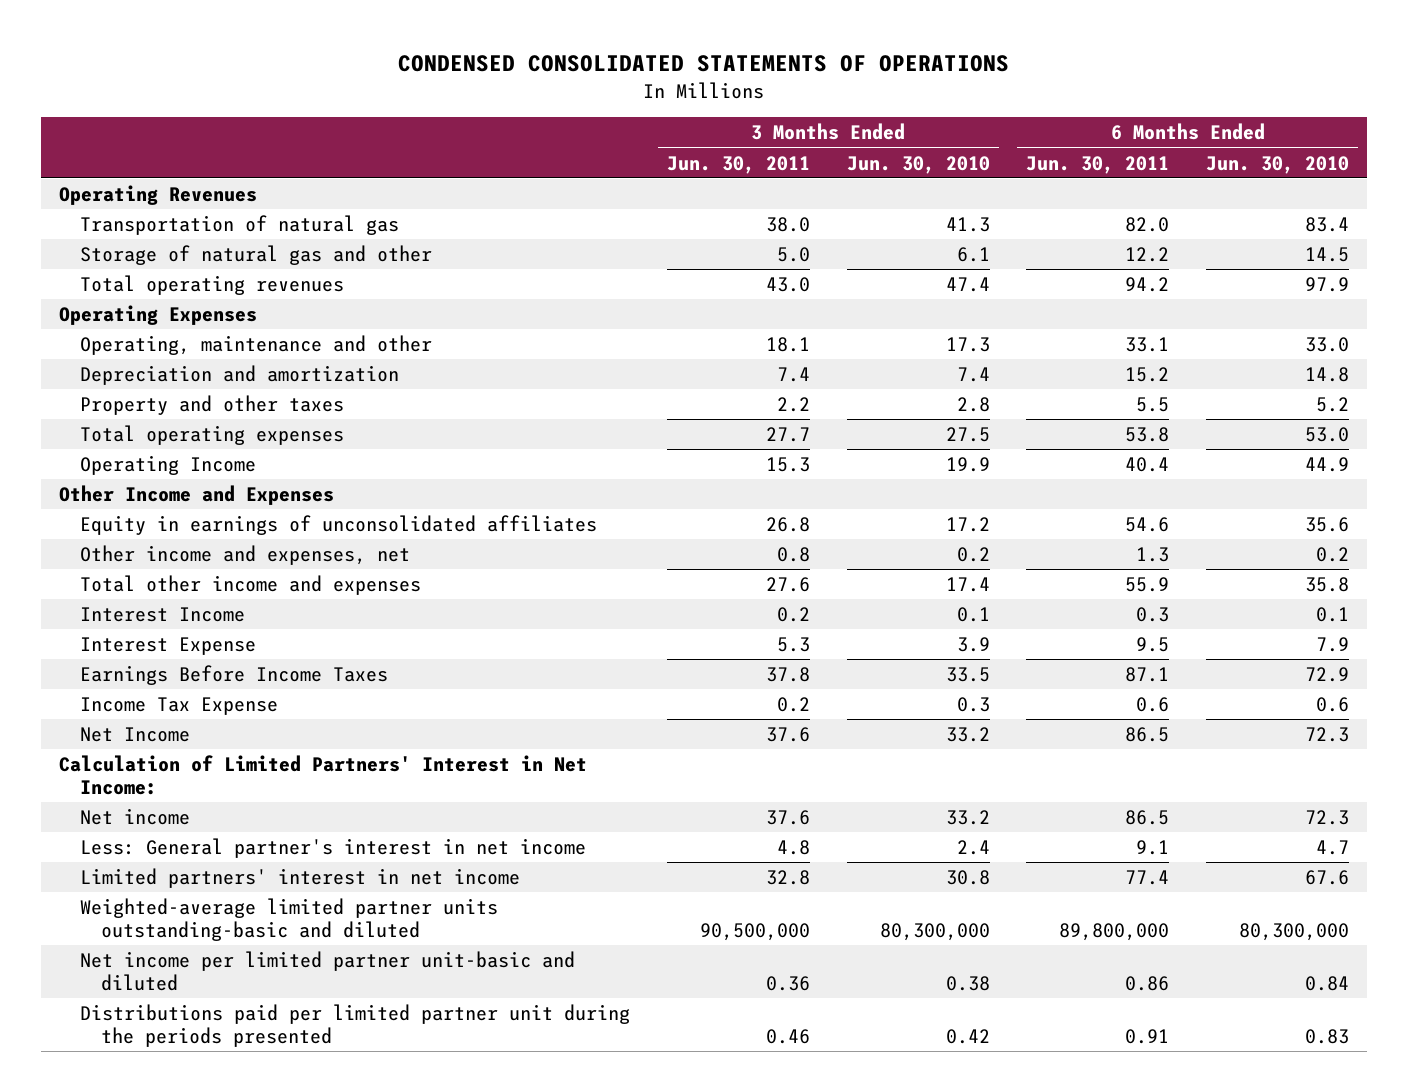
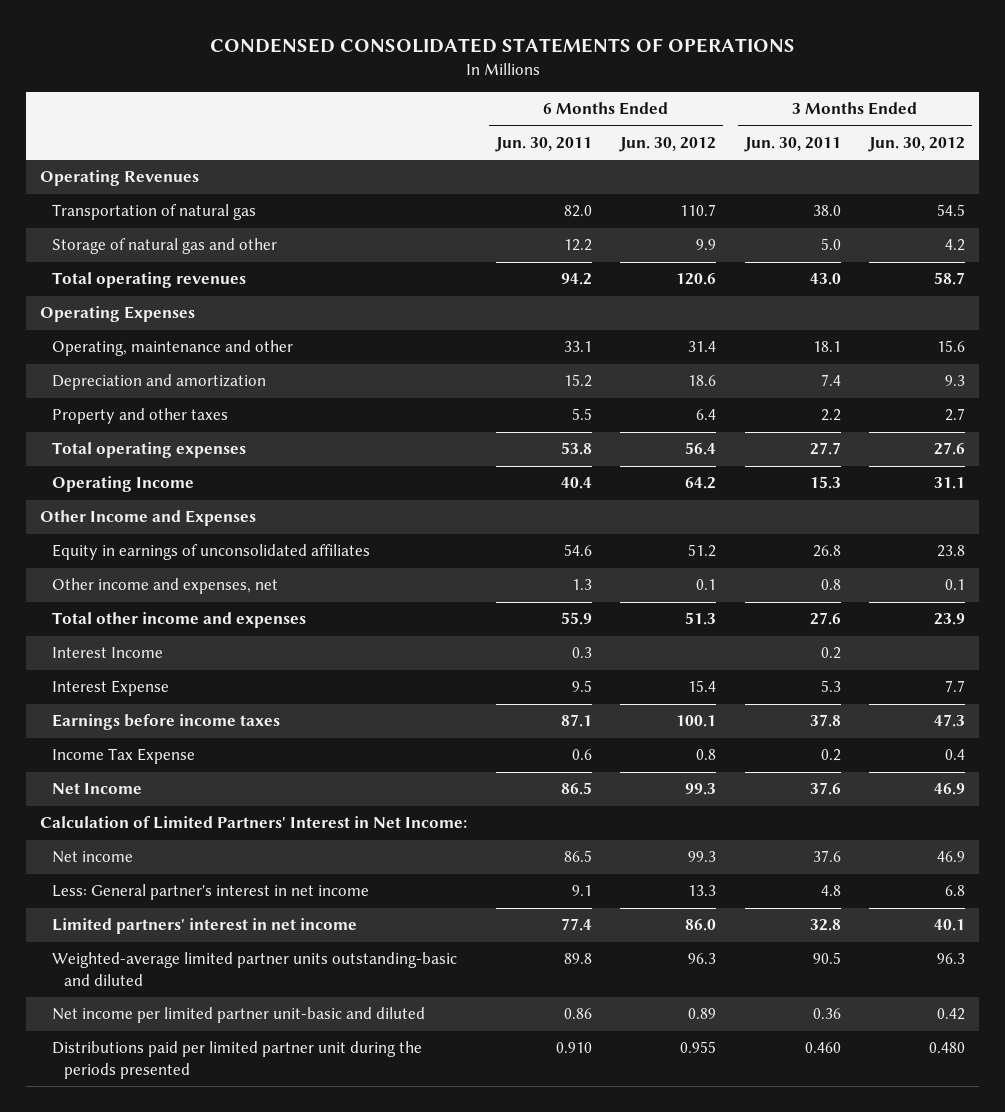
- | 3 Months Ended Jun. 30, 2011 | 3 Months Ended Jun. 30, 2010 | 6 Months Ended Jun. 30, 2011 | 6 Months Ended Jun. 30, 2010
+ | 6 Months Ended Jun. 30, 2011 | 6 Months Ended Jun. 30, 2012 | 3 Months Ended Jun. 30, 2011 | 3 Months Ended Jun. 30, 2012
- Earnings Before Income Taxes | 37.8 | 33.5 | 87.1 | 72.9
+ Earnings before income taxes | 87.1 | 100.1 | 37.8 | 47.3
- Weighted-average limited partner units outstanding-basic and diluted | 90,500,000 | 80,300,000 | 89,800,000 | 80,300,000
+ Weighted-average limited partner units outstanding-basic and diluted | 89.8 | 96.3 | 90.5 | 96.3
- Distributions paid per limited partner unit during the periods presented | 0.46 | 0.42 | 0.91 | 0.83
+ Distributions paid per limited partner unit during the periods presented | 0.910 | 0.955 | 0.460 | 0.480

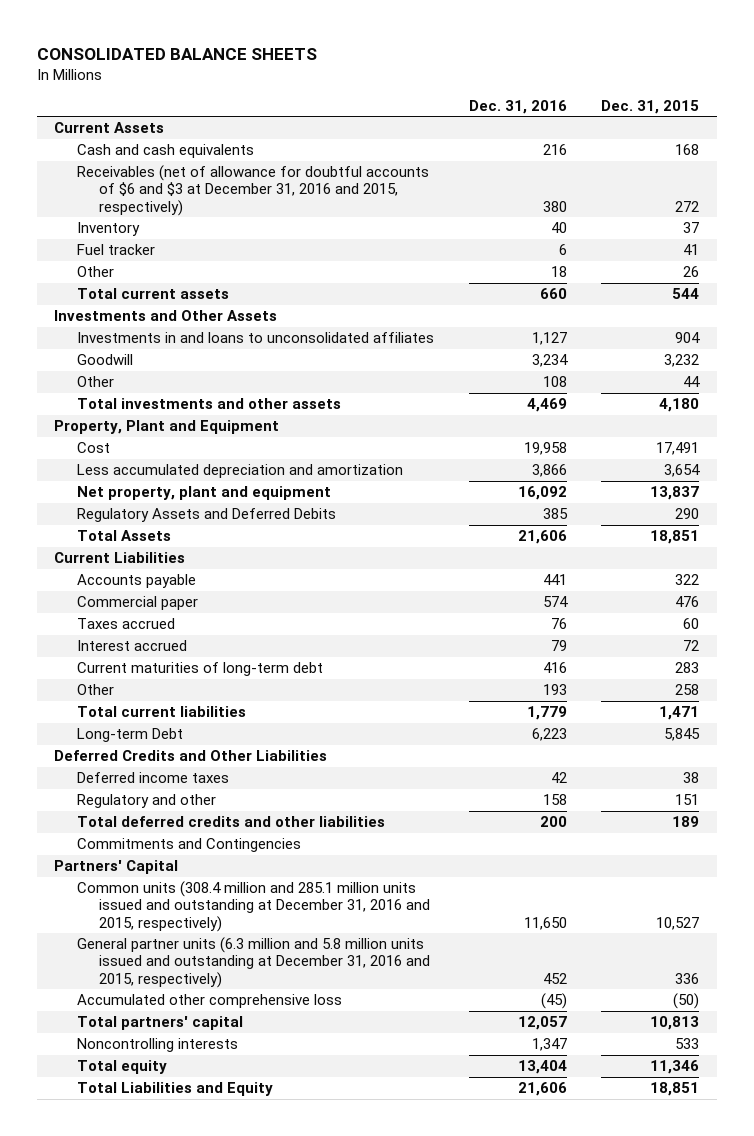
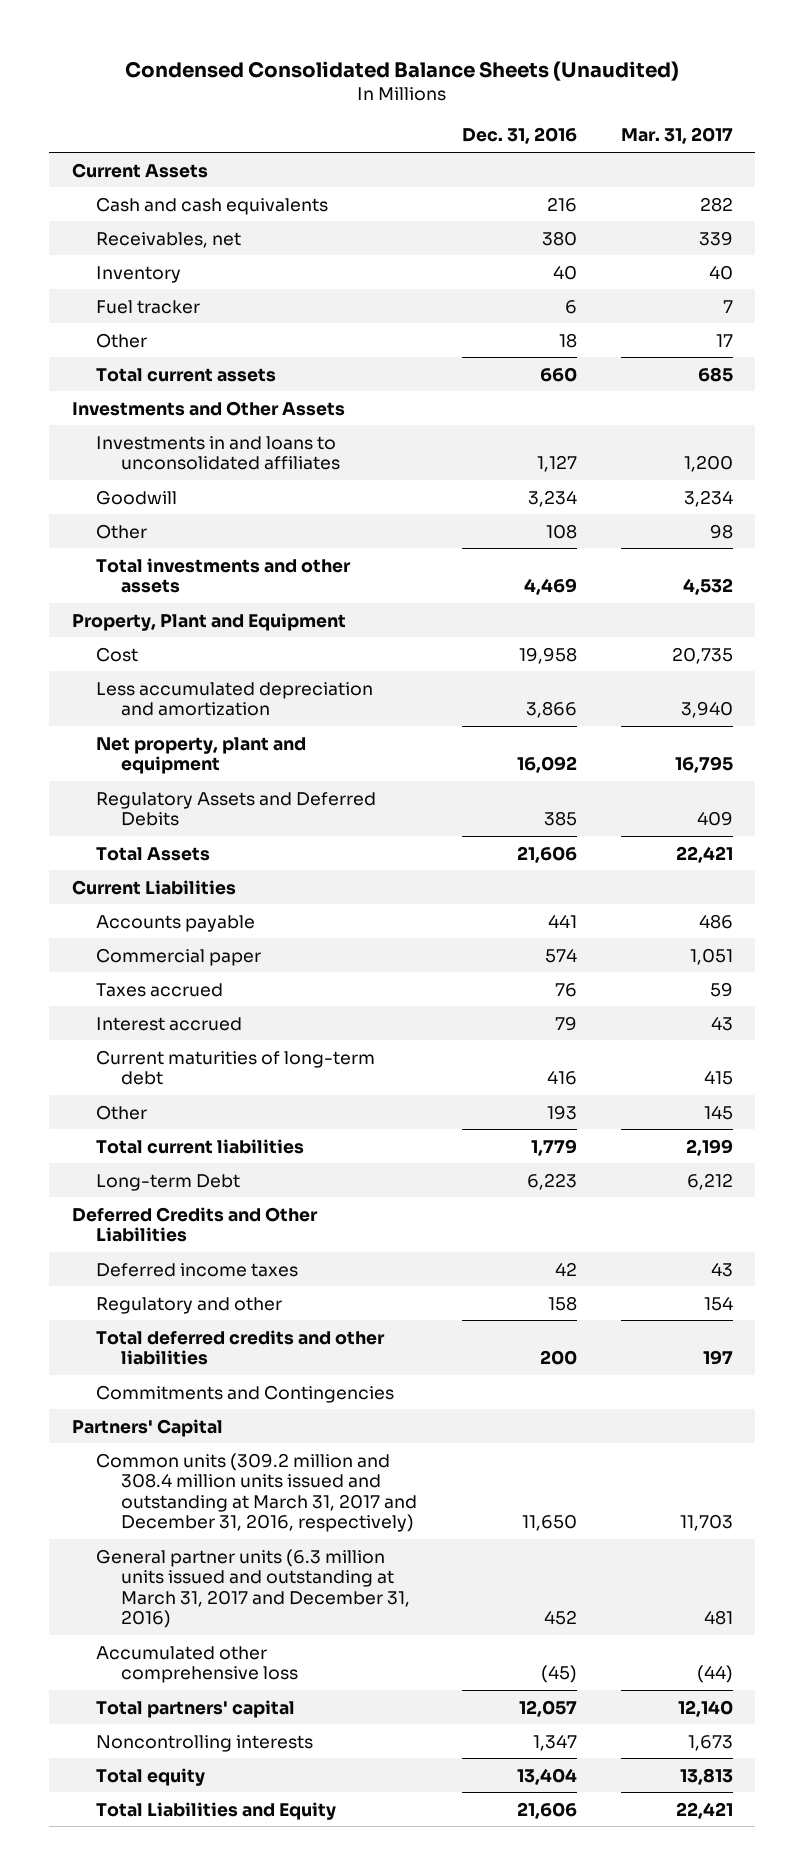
- CONSOLIDATED BALANCE SHEETS
+ Condensed Consolidated Balance Sheets (Unaudited)
- | Dec. 31, 2016 | Dec. 31, 2015
+ | Dec. 31, 2016 | Mar. 31, 2017
- Receivables (net of allowance for doubtful accounts of $6 and $3 at December 31, 2016 and 2015, respectively) | 380 | 272
+ Receivables, net | 380 | 339
- Common units (308.4 million and 285.1 million units issued and outstanding at December 31, 2016 and 2015, respectively) | 11,650 | 10,527
- General partner units (6.3 million and 5.8 million units issued and outstanding at December 31, 2016 and 2015, respectively) | 452 | 336
+ Common units (309.2 million and 308.4 million units issued and outstanding at March 31, 2017 and December 31, 2016, respectively) | 11,650 | 11,703
+ General partner units (6.3 million units issued and outstanding at March 31, 2017 and December 31, 2016) | 452 | 481

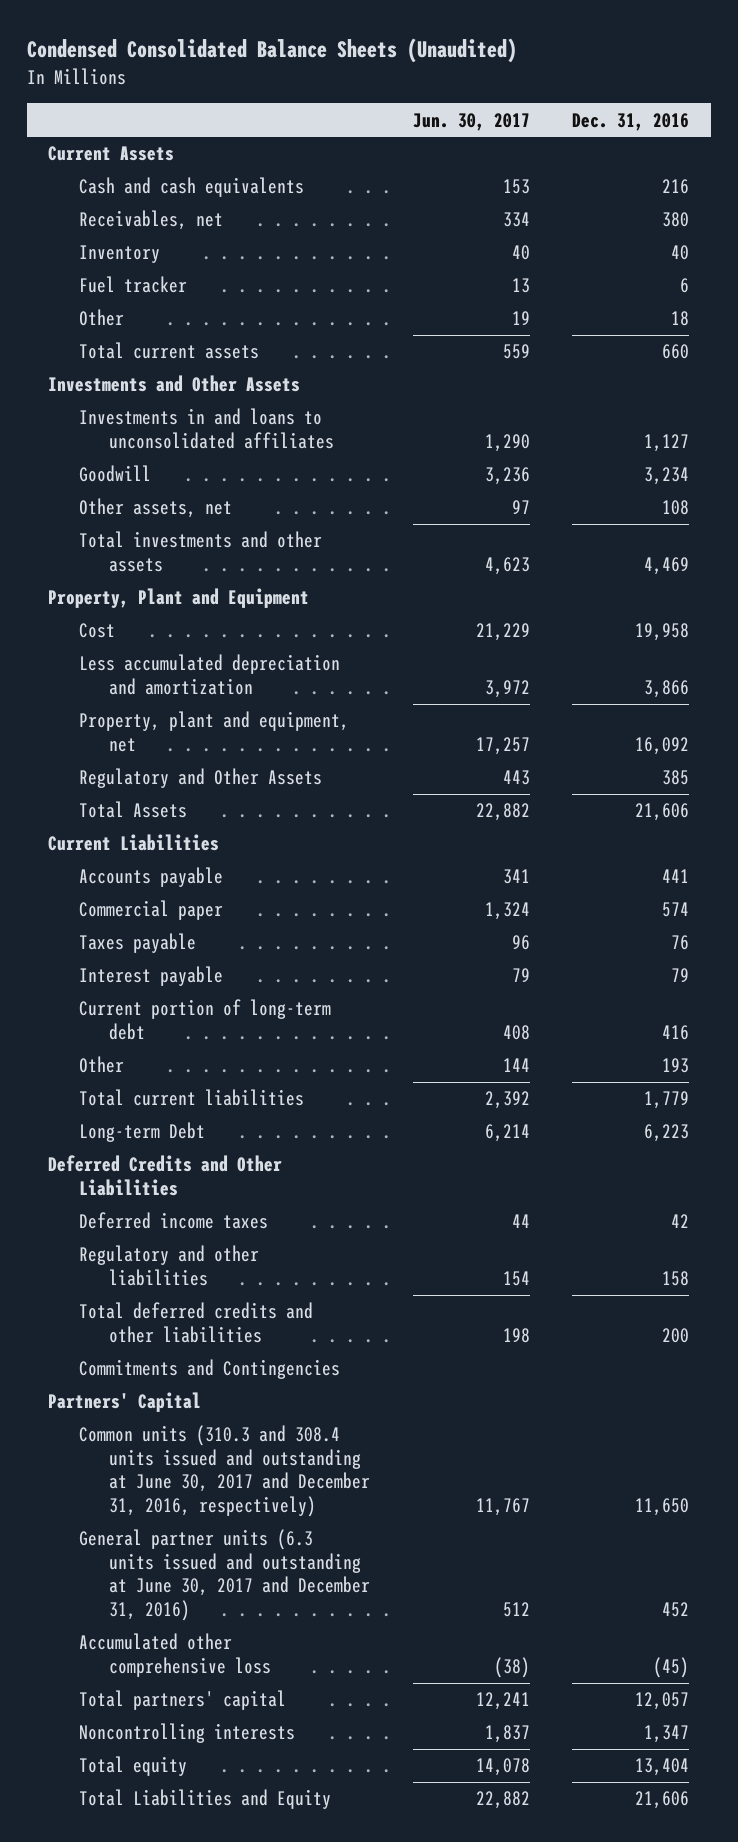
- | Dec. 31, 2016 | Mar. 31, 2017
+ | Jun. 30, 2017 | Dec. 31, 2016
- Other | 108 | 98
+ Other assets, net | 97 | 108
- Net property, plant and equipment | 16,092 | 16,795
- Regulatory Assets and Deferred Debits | 385 | 409
+ Property, plant and equipment, net | 17,257 | 16,092
+ Regulatory and Other Assets | 443 | 385
- Taxes accrued | 76 | 59
- Interest accrued | 79 | 43
- Current maturities of long-term debt | 416 | 415
+ Taxes payable | 96 | 76
+ Interest payable | 79 | 79
+ Current portion of long-term debt | 408 | 416
- Regulatory and other | 158 | 154
+ Regulatory and other liabilities | 154 | 158
- Common units (309.2 million and 308.4 million units issued and outstanding at March 31, 2017 and December 31, 2016, respectively) | 11,650 | 11,703
- General partner units (6.3 million units issued and outstanding at March 31, 2017 and December 31, 2016) | 452 | 481
+ Common units (310.3 and 308.4 units issued and outstanding at June 30, 2017 and December 31, 2016, respectively) | 11,767 | 11,650
+ General partner units (6.3 units issued and outstanding at June 30, 2017 and December 31, 2016) | 512 | 452

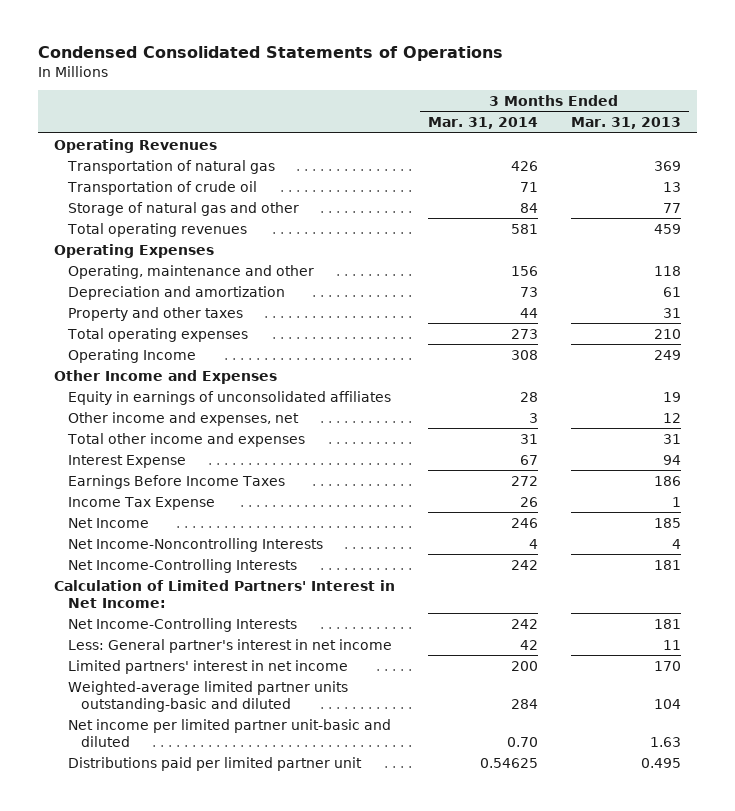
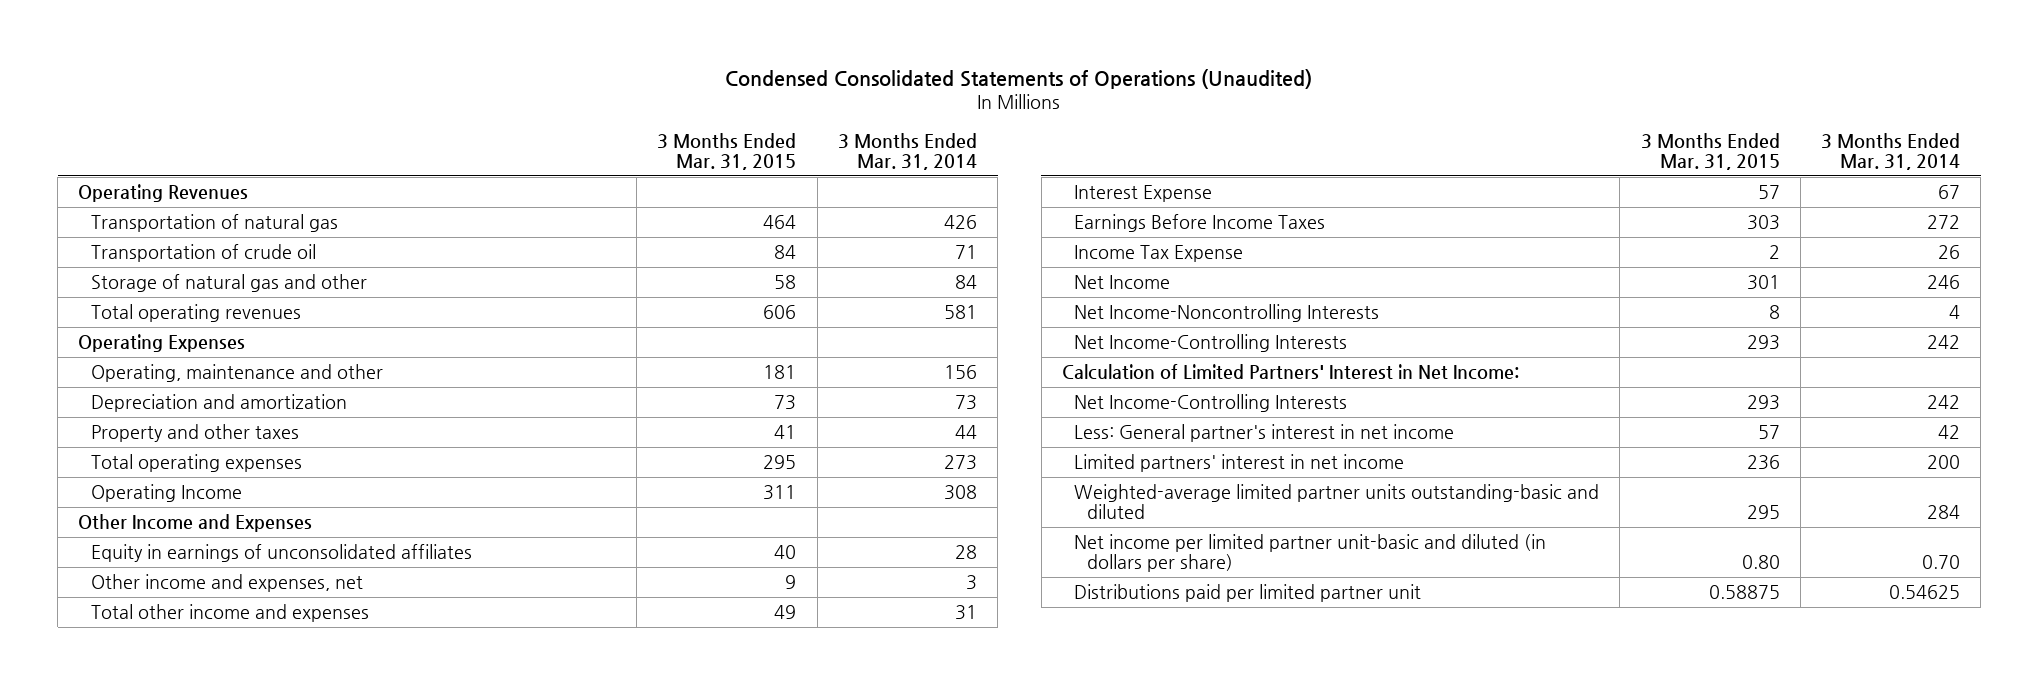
- Condensed Consolidated Statements of Operations
+ Condensed Consolidated Statements of Operations (Unaudited)
- | 3 Months Ended Mar. 31, 2014 | 3 Months Ended Mar. 31, 2013
+ | 3 Months Ended Mar. 31, 2015 | 3 Months Ended Mar. 31, 2014
- Net income per limited partner unit-basic and diluted | 0.70 | 1.63
+ Net income per limited partner unit-basic and diluted (in dollars per share) | 0.80 | 0.70

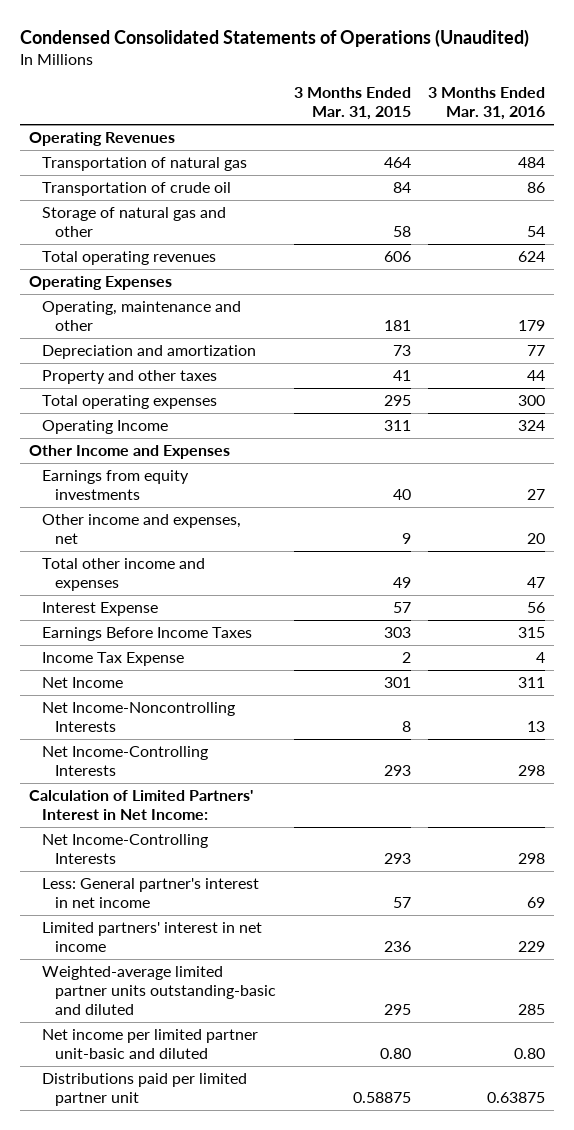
- | 3 Months Ended Mar. 31, 2015 | 3 Months Ended Mar. 31, 2014
+ | 3 Months Ended Mar. 31, 2015 | 3 Months Ended Mar. 31, 2016
- Equity in earnings of unconsolidated affiliates | 40 | 28
+ Earnings from equity investments | 40 | 27
- Net income per limited partner unit-basic and diluted (in dollars per share) | 0.80 | 0.70
+ Net income per limited partner unit-basic and diluted | 0.80 | 0.80

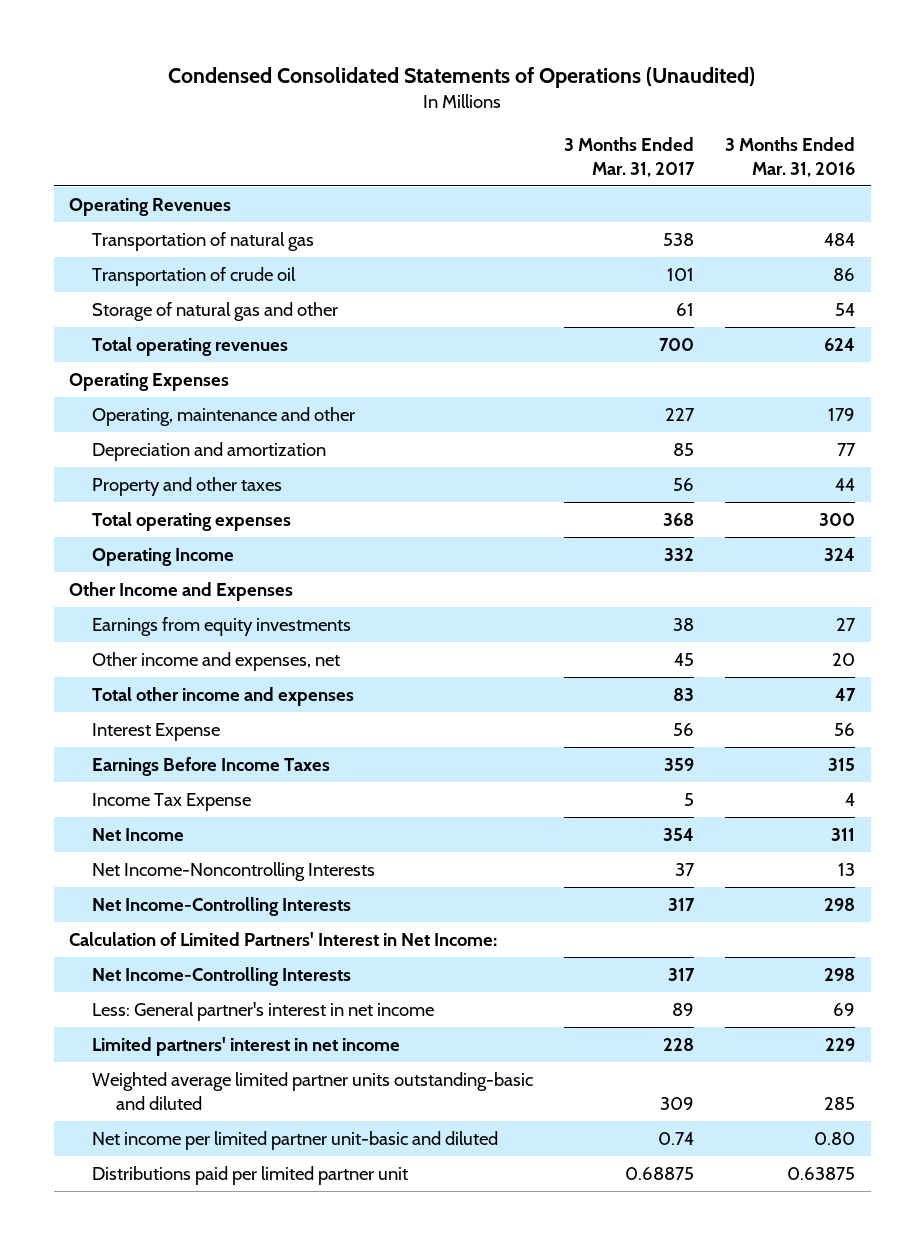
- | 3 Months Ended Mar. 31, 2015 | 3 Months Ended Mar. 31, 2016
+ | 3 Months Ended Mar. 31, 2017 | 3 Months Ended Mar. 31, 2016
- Weighted-average limited partner units outstanding-basic and diluted | 295 | 285
+ Weighted average limited partner units outstanding-basic and diluted | 309 | 285

